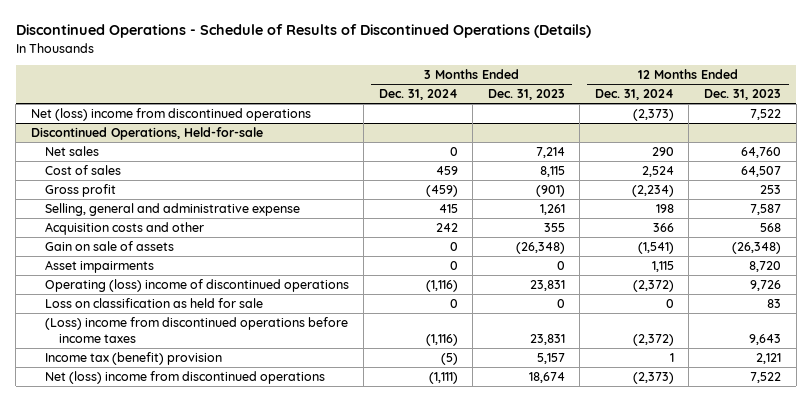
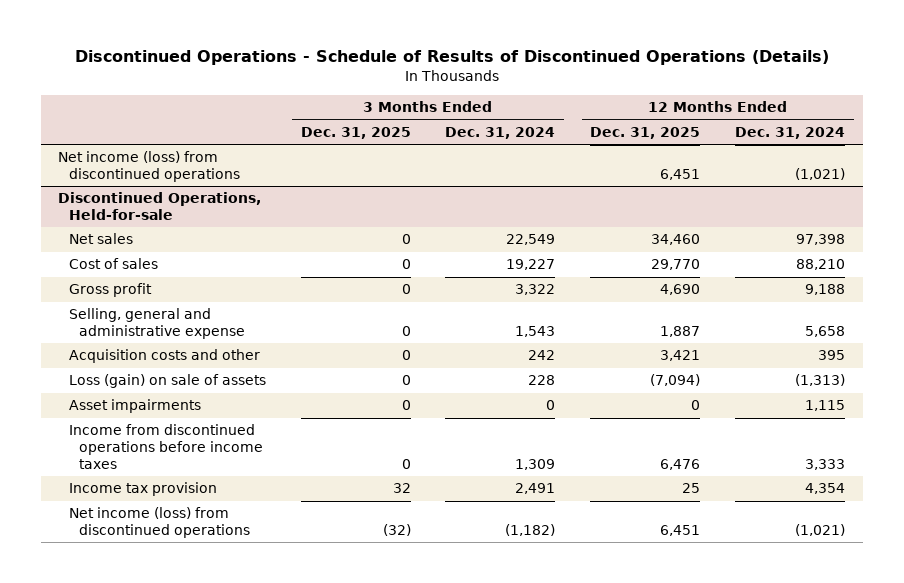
- | 3 Months Ended Dec. 31, 2024 | 3 Months Ended Dec. 31, 2023 | 12 Months Ended Dec. 31, 2024 | 12 Months Ended Dec. 31, 2023
+ | 3 Months Ended Dec. 31, 2025 | 3 Months Ended Dec. 31, 2024 | 12 Months Ended Dec. 31, 2025 | 12 Months Ended Dec. 31, 2024
- Net (loss) income from discontinued operations | | | (2,373) | 7,522
+ Net income (loss) from discontinued operations | | | 6,451 | (1,021)
@ Discontinued Operations, Held-for-sale
- Net sales | 0 | 7,214 | 290 | 64,760
- Cost of sales | 459 | 8,115 | 2,524 | 64,507
- Gross profit | (459) | (901) | (2,234) | 253
- Selling, general and administrative expense | 415 | 1,261 | 198 | 7,587
- Acquisition costs and other | 242 | 355 | 366 | 568
- Gain on sale of assets | 0 | (26,348) | (1,541) | (26,348)
+ Net sales | 0 | 22,549 | 34,460 | 97,398
+ Cost of sales | 0 | 19,227 | 29,770 | 88,210
+ Gross profit | 0 | 3,322 | 4,690 | 9,188
+ Selling, general and administrative expense | 0 | 1,543 | 1,887 | 5,658
+ Acquisition costs and other | 0 | 242 | 3,421 | 395
+ Loss (gain) on sale of assets | 0 | 228 | (7,094) | (1,313)
- Operating (loss) income of discontinued operations | (1,116) | 23,831 | (2,372) | 9,726
- Loss on classification as held for sale | 0 | 0 | 0 | 83
- (Loss) income from discontinued operations before income taxes | (1,116) | 23,831 | (2,372) | 9,643
- Income tax (benefit) provision | (5) | 5,157 | 1 | 2,121
- Net (loss) income from discontinued operations | (1,111) | 18,674 | (2,373) | 7,522
+ Income from discontinued operations before income taxes | 0 | 1,309 | 6,476 | 3,333
+ Income tax provision | 32 | 2,491 | 25 | 4,354
+ Net income (loss) from discontinued operations | (32) | (1,182) | 6,451 | (1,021)

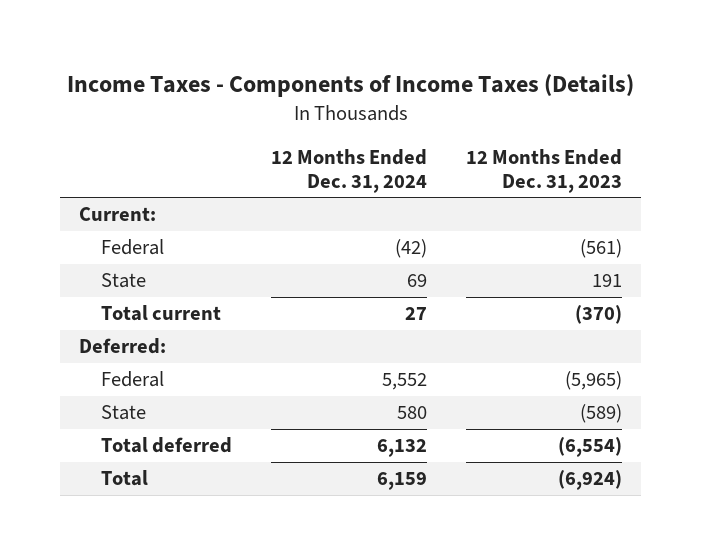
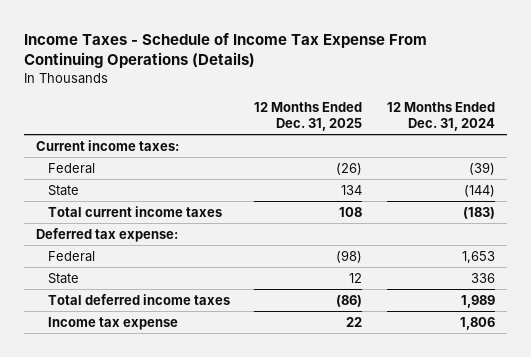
- Income Taxes - Components of Income Taxes (Details)
+ Income Taxes - Schedule of Income Tax Expense From Continuing Operations (Details)
- | 12 Months Ended Dec. 31, 2024 | 12 Months Ended Dec. 31, 2023
+ | 12 Months Ended Dec. 31, 2025 | 12 Months Ended Dec. 31, 2024
- Current:
- Federal | (42) | (561)
- State | 69 | 191
- Total current | 27 | (370)
- Deferred:
- Federal | 5,552 | (5,965)
- State | 580 | (589)
- Total deferred | 6,132 | (6,554)
- Total | 6,159 | (6,924)
+ Current income taxes:
+ Federal | (26) | (39)
+ State | 134 | (144)
+ Total current income taxes | 108 | (183)
+ Deferred tax expense:
+ Federal | (98) | 1,653
+ State | 12 | 336
+ Total deferred income taxes | (86) | 1,989
+ Income tax expense | 22 | 1,806

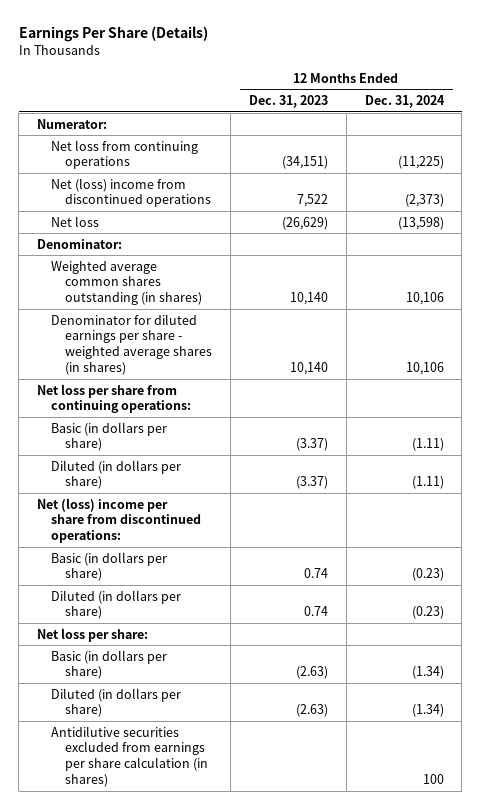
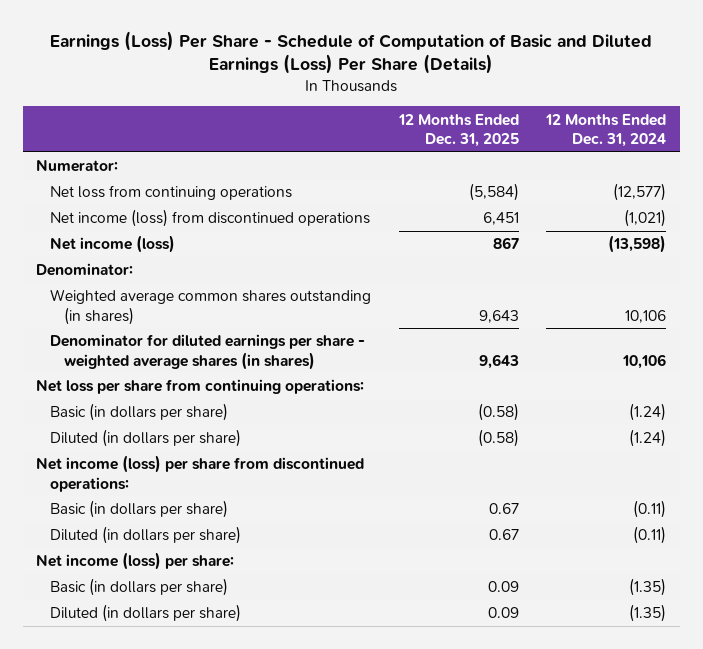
- Earnings Per Share (Details)
+ Earnings (Loss) Per Share - Schedule of Computation of Basic and Diluted Earnings (Loss) Per Share (Details)
- | 12 Months Ended Dec. 31, 2023 | 12 Months Ended Dec. 31, 2024
+ | 12 Months Ended Dec. 31, 2025 | 12 Months Ended Dec. 31, 2024
- Net loss from continuing operations | (34,151) | (11,225)
- Net (loss) income from discontinued operations | 7,522 | (2,373)
- Net loss | (26,629) | (13,598)
+ Net loss from continuing operations | (5,584) | (12,577)
+ Net income (loss) from discontinued operations | 6,451 | (1,021)
+ Net income (loss) | 867 | (13,598)
- Basic (in dollars per share) | (3.37) | (1.11)
- Diluted (in dollars per share) | (3.37) | (1.11)
- Net (loss) income per share from discontinued operations:
- Basic (in dollars per share) | 0.74 | (0.23)
- Diluted (in dollars per share) | 0.74 | (0.23)
- Net loss per share:
- Basic (in dollars per share) | (2.63) | (1.34)
- Diluted (in dollars per share) | (2.63) | (1.34)
- Antidilutive securities excluded from earnings per share calculation (in shares) | | 100
+ Basic (in dollars per share) | (0.58) | (1.24)
+ Diluted (in dollars per share) | (0.58) | (1.24)
+ Net income (loss) per share from discontinued operations:
+ Basic (in dollars per share) | 0.67 | (0.11)
+ Diluted (in dollars per share) | 0.67 | (0.11)
+ Net income (loss) per share:
+ Basic (in dollars per share) | 0.09 | (1.35)
+ Diluted (in dollars per share) | 0.09 | (1.35)

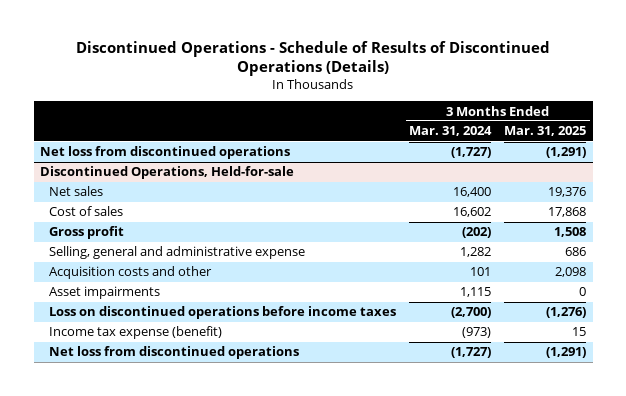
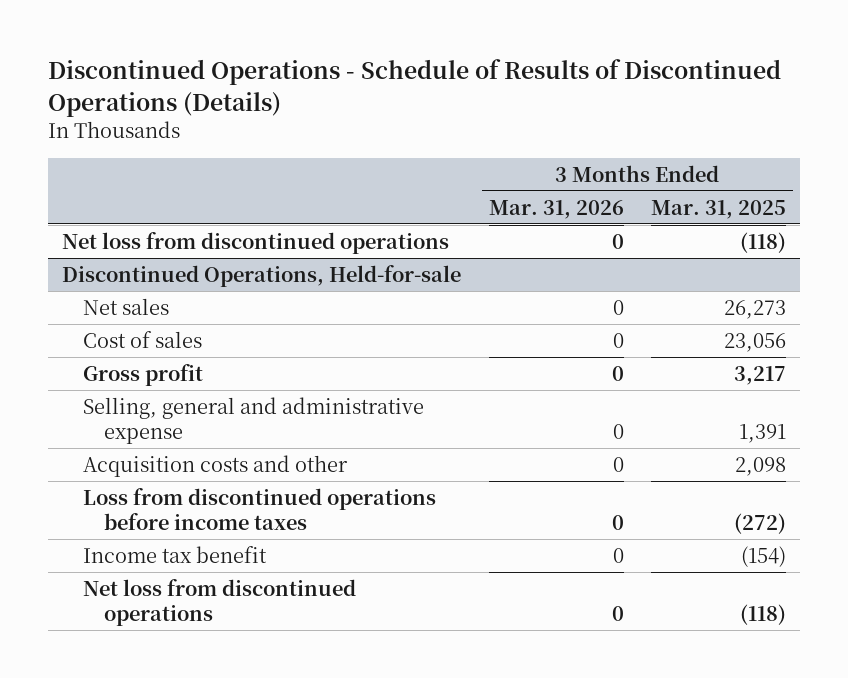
- | 3 Months Ended Mar. 31, 2024 | 3 Months Ended Mar. 31, 2025
+ | 3 Months Ended Mar. 31, 2026 | 3 Months Ended Mar. 31, 2025
- Net loss from discontinued operations | (1,727) | (1,291)
+ Net loss from discontinued operations | 0 | (118)
@ Discontinued Operations, Held-for-sale
- Net sales | 16,400 | 19,376
- Cost of sales | 16,602 | 17,868
- Gross profit | (202) | 1,508
- Selling, general and administrative expense | 1,282 | 686
+ Net sales | 0 | 26,273
+ Cost of sales | 0 | 23,056
+ Gross profit | 0 | 3,217
+ Selling, general and administrative expense | 0 | 1,391
- Asset impairments | 1,115 | 0
- Loss on discontinued operations before income taxes | (2,700) | (1,276)
- Income tax expense (benefit) | (973) | 15
- Net loss from discontinued operations | (1,727) | (1,291)
+ Loss from discontinued operations before income taxes | 0 | (272)
+ Income tax benefit | 0 | (154)
+ Net loss from discontinued operations | 0 | (118)

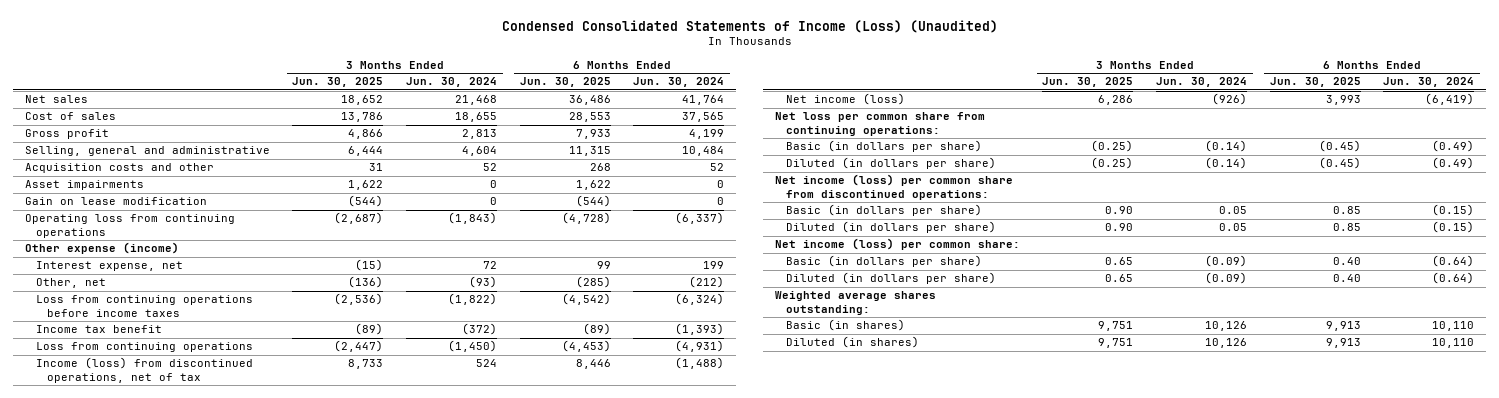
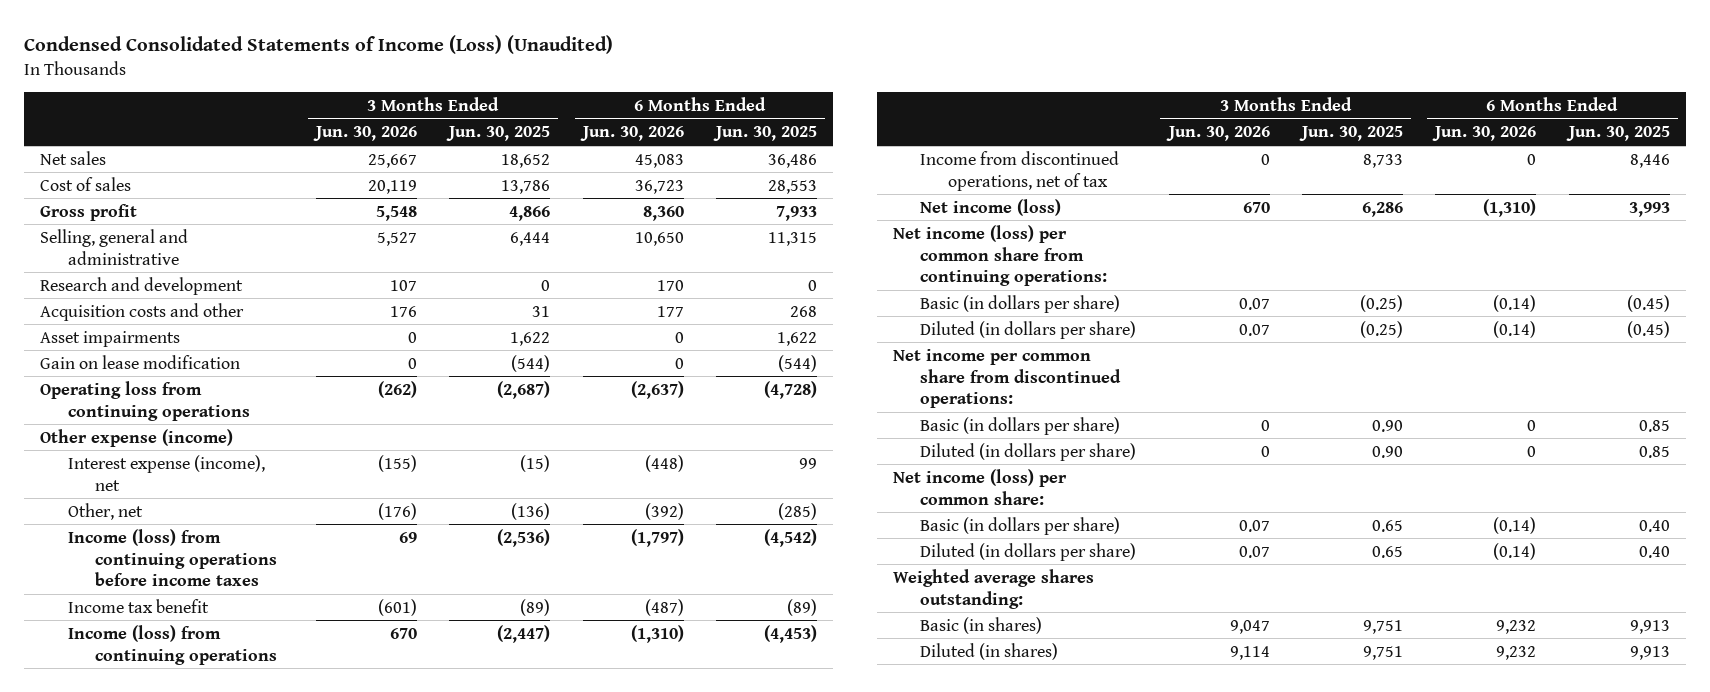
- | 3 Months Ended Jun. 30, 2025 | 3 Months Ended Jun. 30, 2024 | 6 Months Ended Jun. 30, 2025 | 6 Months Ended Jun. 30, 2024
+ | 3 Months Ended Jun. 30, 2026 | 3 Months Ended Jun. 30, 2025 | 6 Months Ended Jun. 30, 2026 | 6 Months Ended Jun. 30, 2025
+ Research and development | 107 | 0 | 170 | 0
- Interest expense, net | (15) | 72 | 99 | 199
+ Interest expense (income), net | (155) | (15) | (448) | 99
- Loss from continuing operations before income taxes | (2,536) | (1,822) | (4,542) | (6,324)
+ Income (loss) from continuing operations before income taxes | 69 | (2,536) | (1,797) | (4,542)
- Loss from continuing operations | (2,447) | (1,450) | (4,453) | (4,931)
- Income (loss) from discontinued operations, net of tax | 8,733 | 524 | 8,446 | (1,488)
+ Income (loss) from continuing operations | 670 | (2,447) | (1,310) | (4,453)
+ Income from discontinued operations, net of tax | 0 | 8,733 | 0 | 8,446
- Net loss per common share from continuing operations:
+ Net income (loss) per common share from continuing operations:
- Net income (loss) per common share from discontinued operations:
+ Net income per common share from discontinued operations:

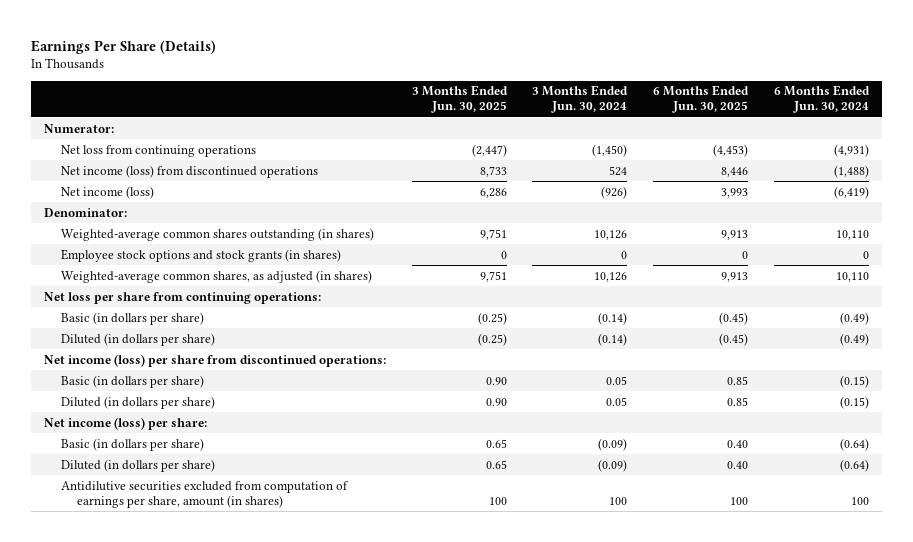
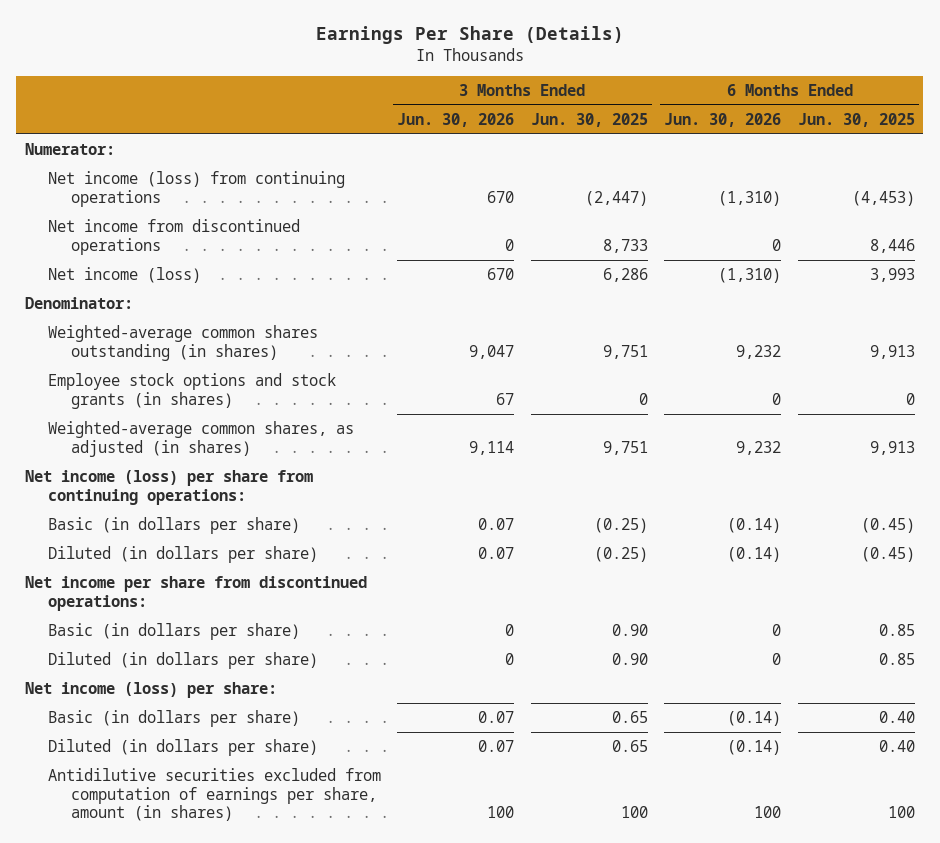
- | 3 Months Ended Jun. 30, 2025 | 3 Months Ended Jun. 30, 2024 | 6 Months Ended Jun. 30, 2025 | 6 Months Ended Jun. 30, 2024
+ | 3 Months Ended Jun. 30, 2026 | 3 Months Ended Jun. 30, 2025 | 6 Months Ended Jun. 30, 2026 | 6 Months Ended Jun. 30, 2025
- Net loss from continuing operations | (2,447) | (1,450) | (4,453) | (4,931)
- Net income (loss) from discontinued operations | 8,733 | 524 | 8,446 | (1,488)
+ Net income (loss) from continuing operations | 670 | (2,447) | (1,310) | (4,453)
+ Net income from discontinued operations | 0 | 8,733 | 0 | 8,446
- Net loss per share from continuing operations:
+ Net income (loss) per share from continuing operations:
- Net income (loss) per share from discontinued operations:
+ Net income per share from discontinued operations:

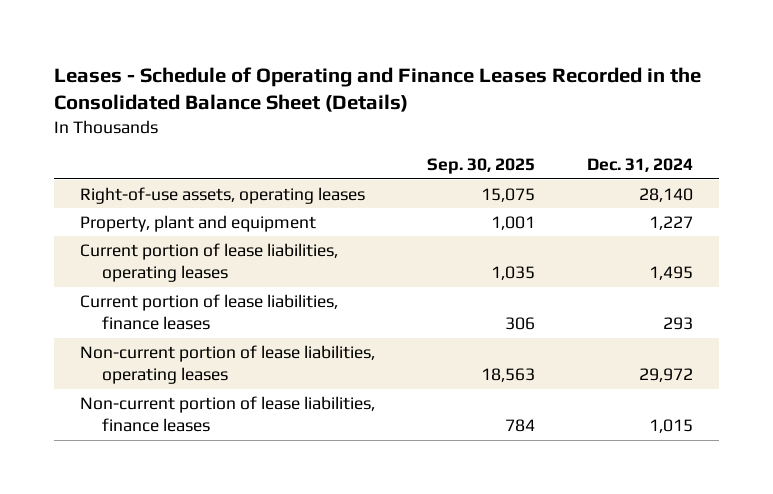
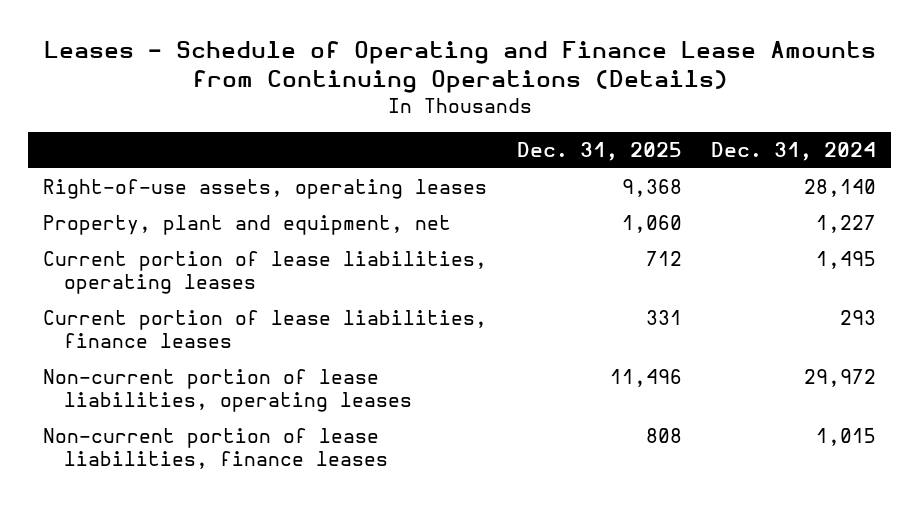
- Leases - Schedule of Operating and Finance Leases Recorded in the Consolidated Balance Sheet (Details)
+ Leases - Schedule of Operating and Finance Lease Amounts from Continuing Operations (Details)
- | Sep. 30, 2025 | Dec. 31, 2024
+ | Dec. 31, 2025 | Dec. 31, 2024
- Property, plant and equipment | 1,001 | 1,227
+ Property, plant and equipment, net | 1,060 | 1,227

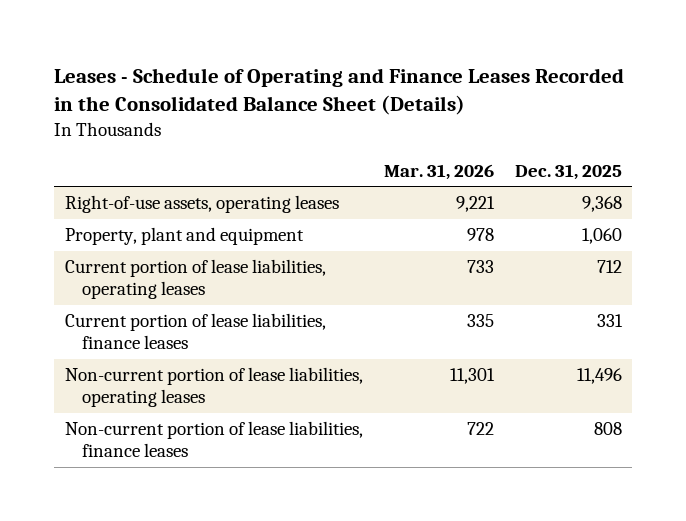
- Leases - Schedule of Operating and Finance Lease Amounts from Continuing Operations (Details)
+ Leases - Schedule of Operating and Finance Leases Recorded in the Consolidated Balance Sheet (Details)
- | Dec. 31, 2025 | Dec. 31, 2024
+ | Mar. 31, 2026 | Dec. 31, 2025
- Property, plant and equipment, net | 1,060 | 1,227
+ Property, plant and equipment | 978 | 1,060

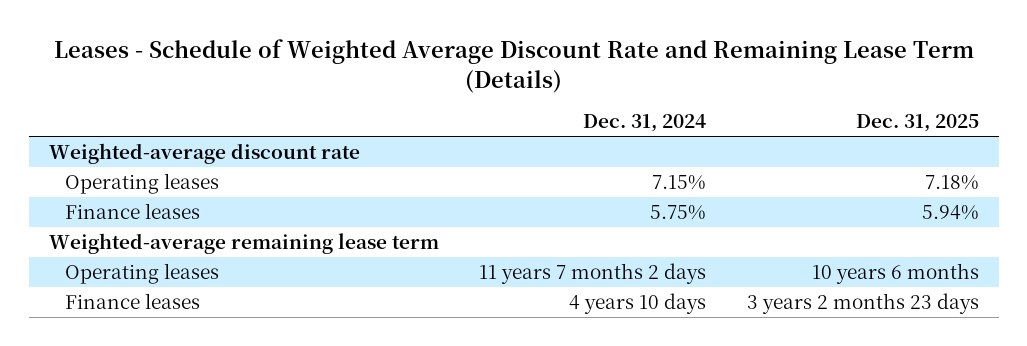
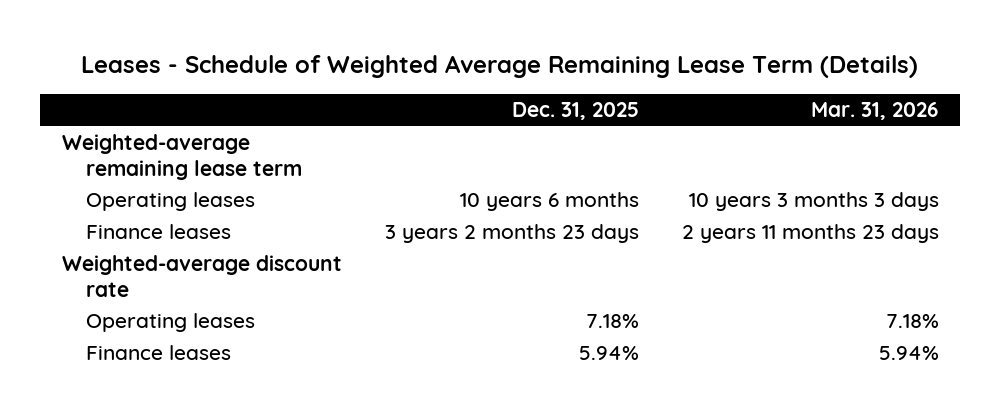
- Leases - Schedule of Weighted Average Discount Rate and Remaining Lease Term (Details)
+ Leases - Schedule of Weighted Average Remaining Lease Term (Details)
- | Dec. 31, 2024 | Dec. 31, 2025
+ | Dec. 31, 2025 | Mar. 31, 2026
moved down: Weighted-average discount rate
moved down: Operating leases | 7.18% | 7.18%
moved down: Finance leases | 5.94% | 5.94%

